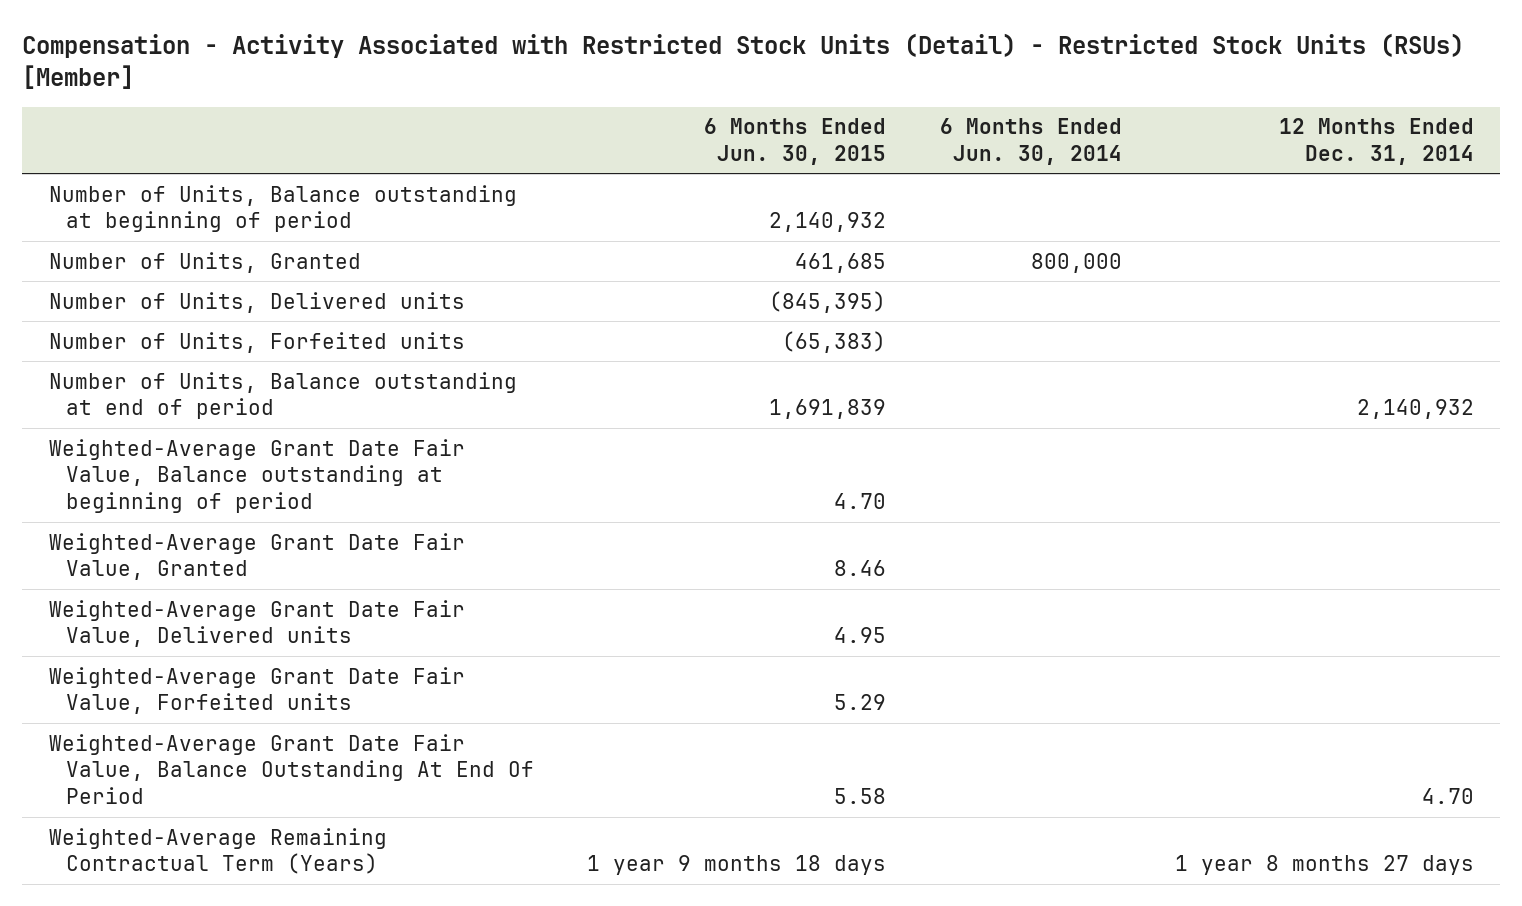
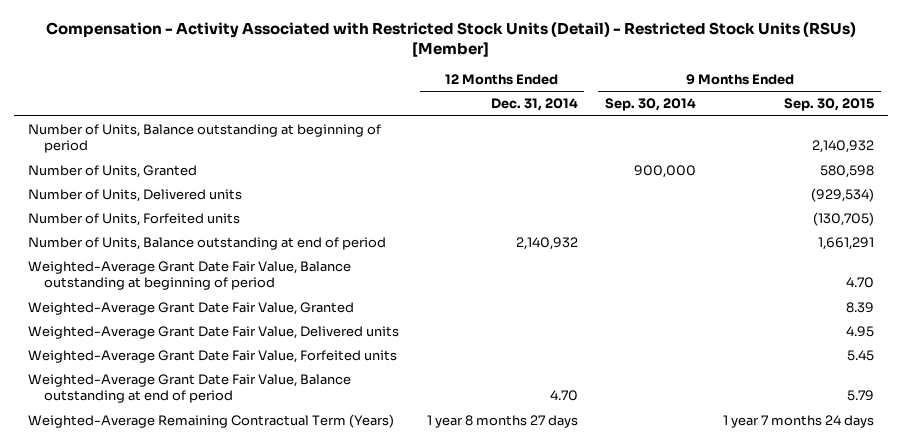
- | 6 Months Ended Jun. 30, 2015 | 6 Months Ended Jun. 30, 2014 | 12 Months Ended Dec. 31, 2014
+ | 12 Months Ended Dec. 31, 2014 | 9 Months Ended Sep. 30, 2014 | 9 Months Ended Sep. 30, 2015
- Weighted-Average Grant Date Fair Value, Balance Outstanding At End Of Period | 5.58 | | 4.70
+ Weighted-Average Grant Date Fair Value, Balance outstanding at end of period | 4.70 | | 5.79

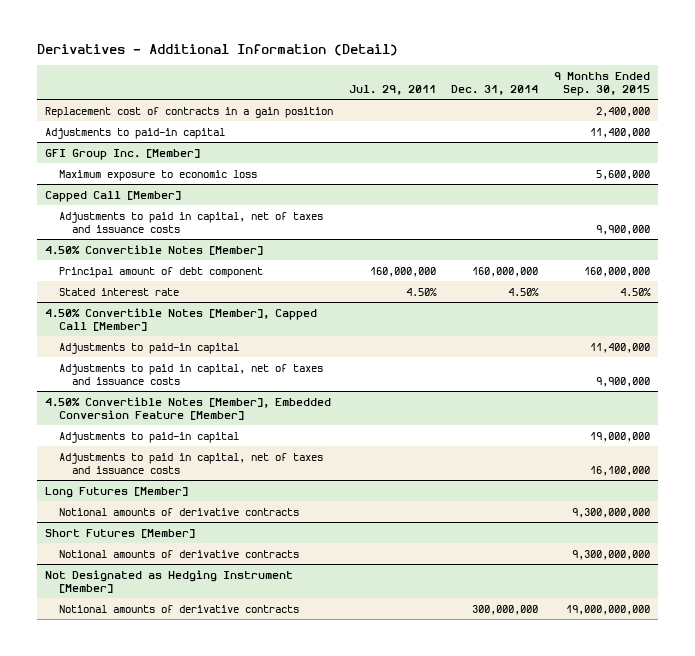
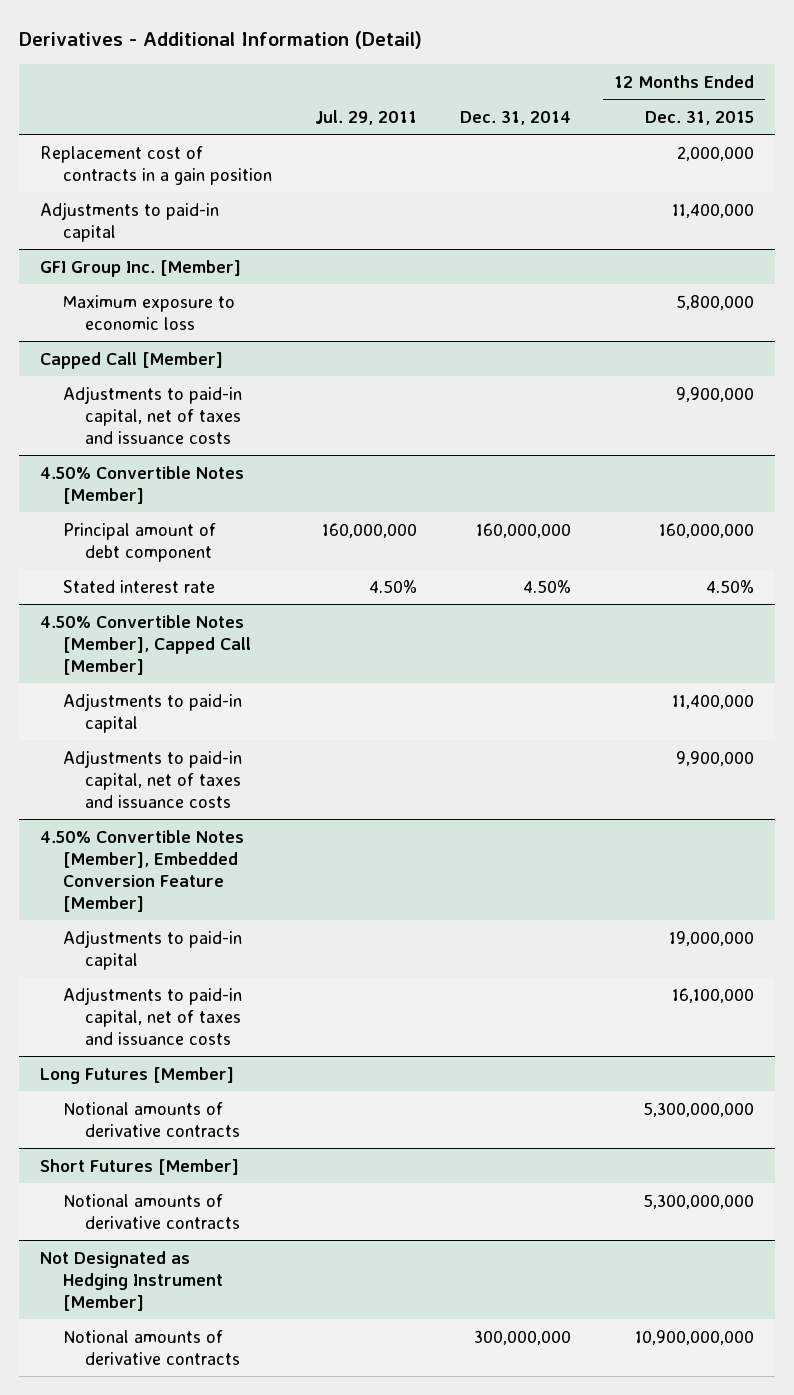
- | Jul. 29, 2011 | Dec. 31, 2014 | 9 Months Ended Sep. 30, 2015
+ | Jul. 29, 2011 | Dec. 31, 2014 | 12 Months Ended Dec. 31, 2015
@ Capped Call [Member]
- Adjustments to paid in capital, net of taxes and issuance costs | | | 9,900,000
+ Adjustments to paid-in capital, net of taxes and issuance costs | | | 9,900,000
@ 4.50% Convertible Notes [Member], Capped Call [Member]
- Adjustments to paid in capital, net of taxes and issuance costs | | | 9,900,000
+ Adjustments to paid-in capital, net of taxes and issuance costs | | | 9,900,000
@ 4.50% Convertible Notes [Member], Embedded Conversion Feature [Member]
- Adjustments to paid in capital, net of taxes and issuance costs | | | 16,100,000
+ Adjustments to paid-in capital, net of taxes and issuance costs | | | 16,100,000

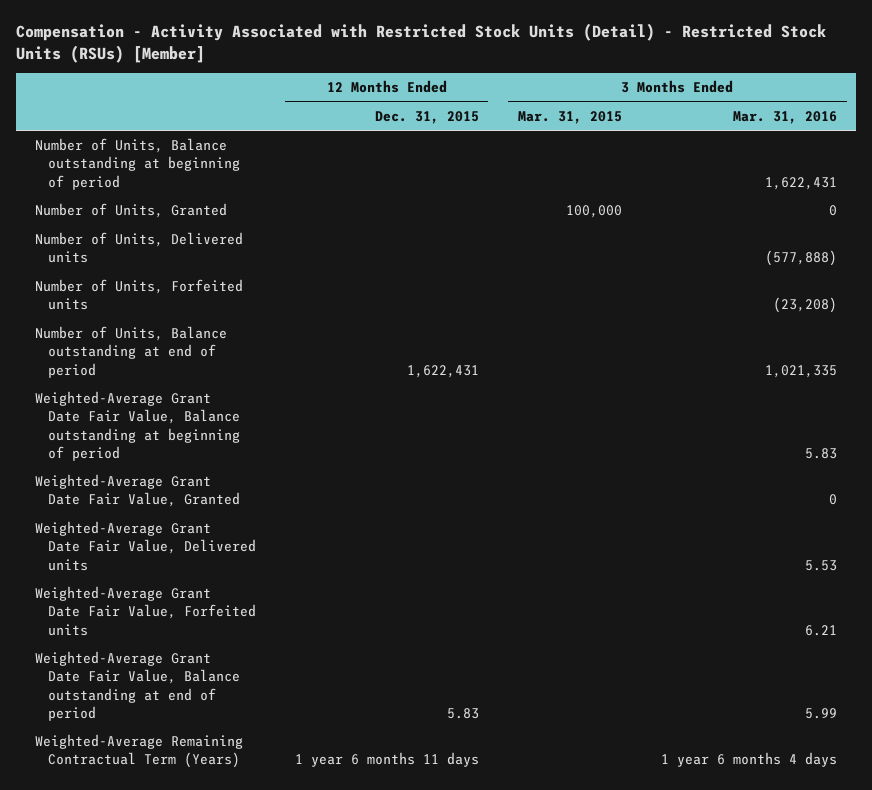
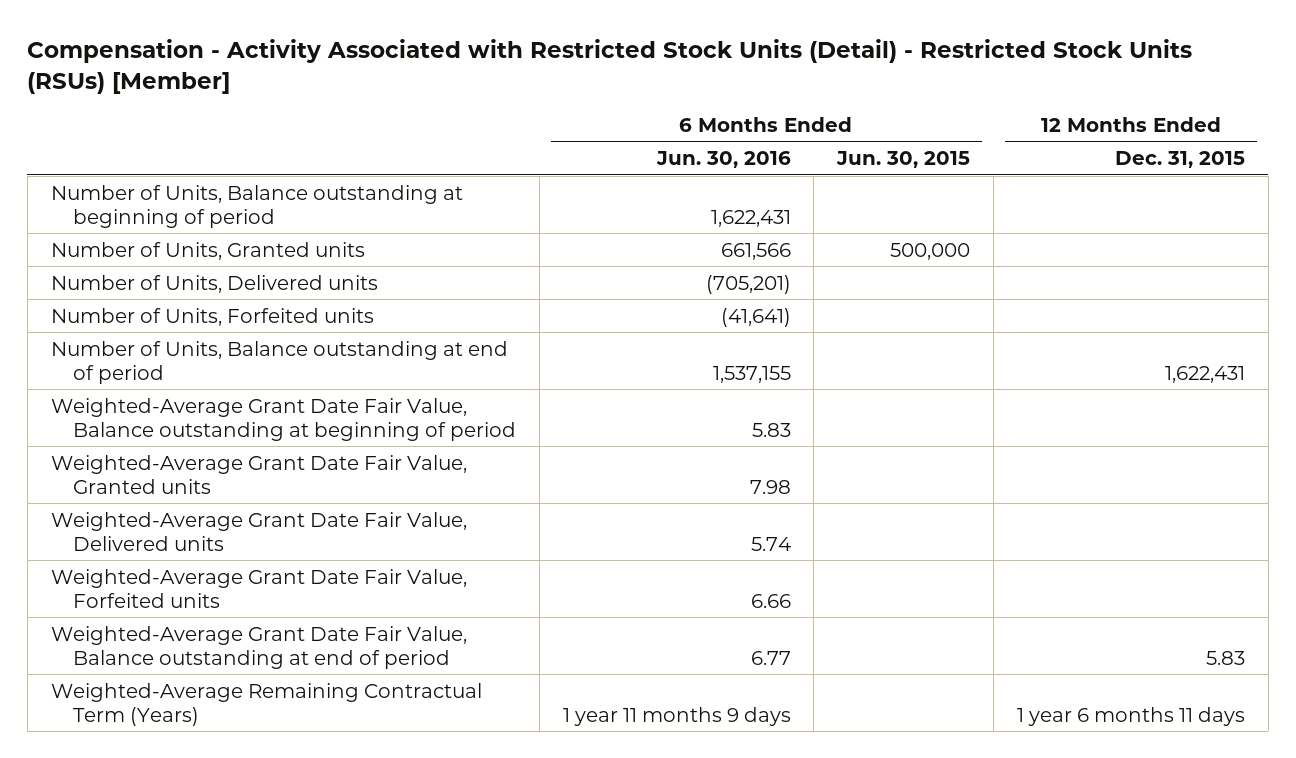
- | 12 Months Ended Dec. 31, 2015 | 3 Months Ended Mar. 31, 2015 | 3 Months Ended Mar. 31, 2016
+ | 6 Months Ended Jun. 30, 2016 | 6 Months Ended Jun. 30, 2015 | 12 Months Ended Dec. 31, 2015
- Number of Units, Granted | | 100,000 | 0
+ Number of Units, Granted units | 661,566 | 500,000 |
- Weighted-Average Grant Date Fair Value, Granted | | | 0
+ Weighted-Average Grant Date Fair Value, Granted units | 7.98 | |

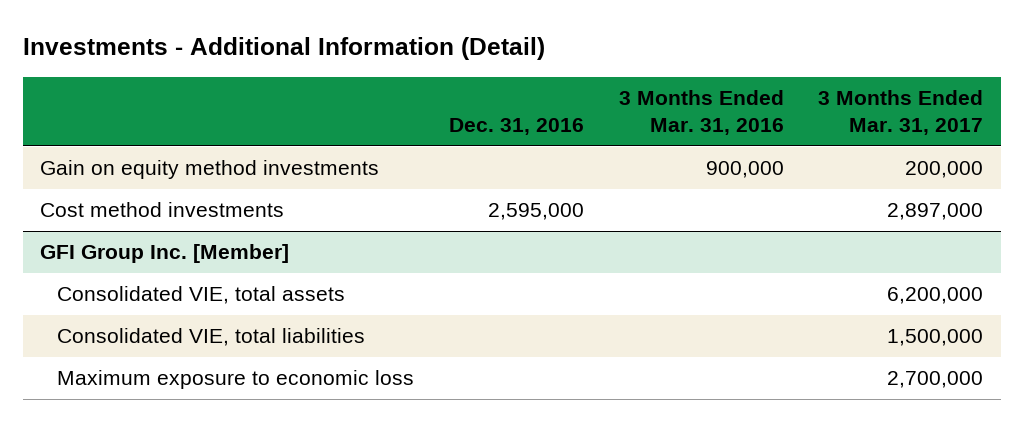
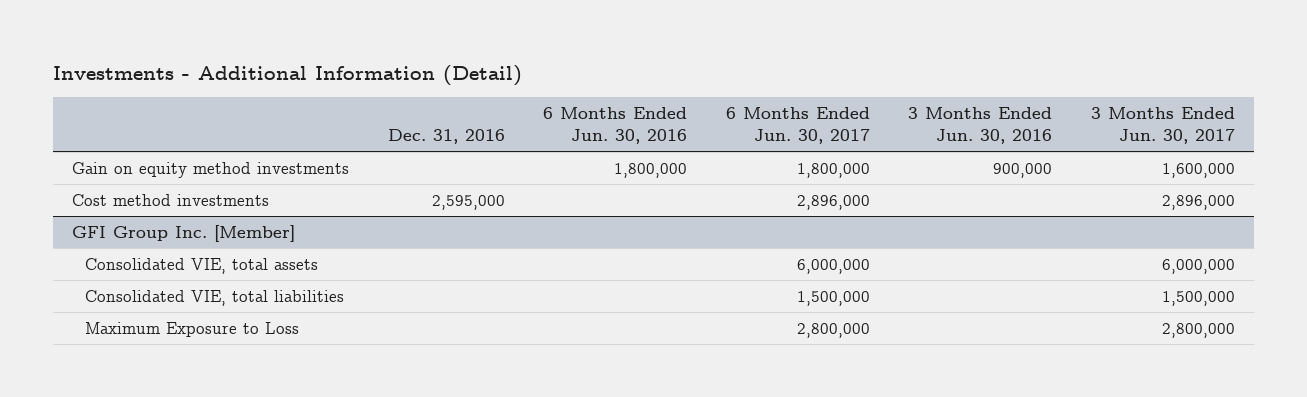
- | Dec. 31, 2016 | 3 Months Ended Mar. 31, 2016 | 3 Months Ended Mar. 31, 2017
+ | Dec. 31, 2016 | 6 Months Ended Jun. 30, 2016 | 6 Months Ended Jun. 30, 2017 | 3 Months Ended Jun. 30, 2016 | 3 Months Ended Jun. 30, 2017
@ GFI Group Inc. [Member]
- Maximum exposure to economic loss | | | 2,700,000
+ Maximum Exposure to Loss | | | 2,800,000 | | 2,800,000

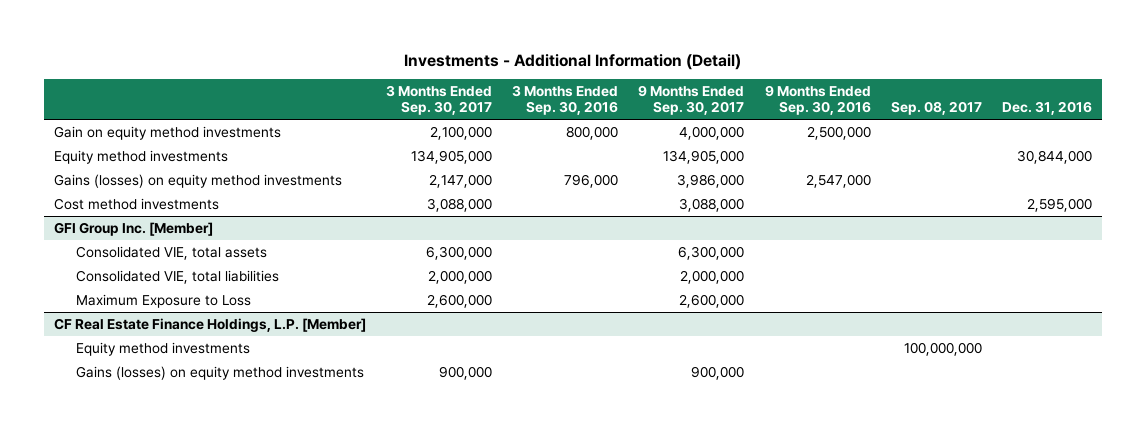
- | Dec. 31, 2016 | 6 Months Ended Jun. 30, 2016 | 6 Months Ended Jun. 30, 2017 | 3 Months Ended Jun. 30, 2016 | 3 Months Ended Jun. 30, 2017
+ | 3 Months Ended Sep. 30, 2017 | 3 Months Ended Sep. 30, 2016 | 9 Months Ended Sep. 30, 2017 | 9 Months Ended Sep. 30, 2016 | Sep. 08, 2017 | Dec. 31, 2016
+ Equity method investments | 134,905,000 | | 134,905,000 | | | 30,844,000
+ Gains (losses) on equity method investments | 2,147,000 | 796,000 | 3,986,000 | 2,547,000 | |
+ CF Real Estate Finance Holdings, L.P. [Member]
+ Equity method investments | | | | | 100,000,000 |
+ Gains (losses) on equity method investments | 900,000 | | 900,000 | | |

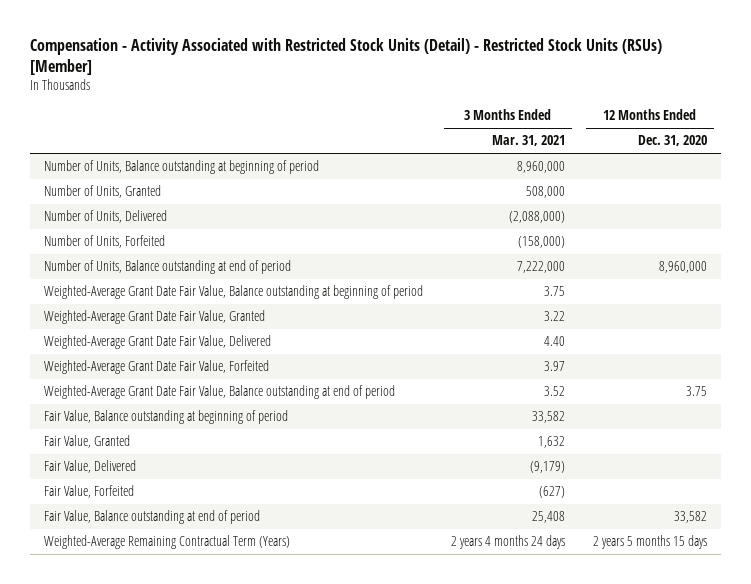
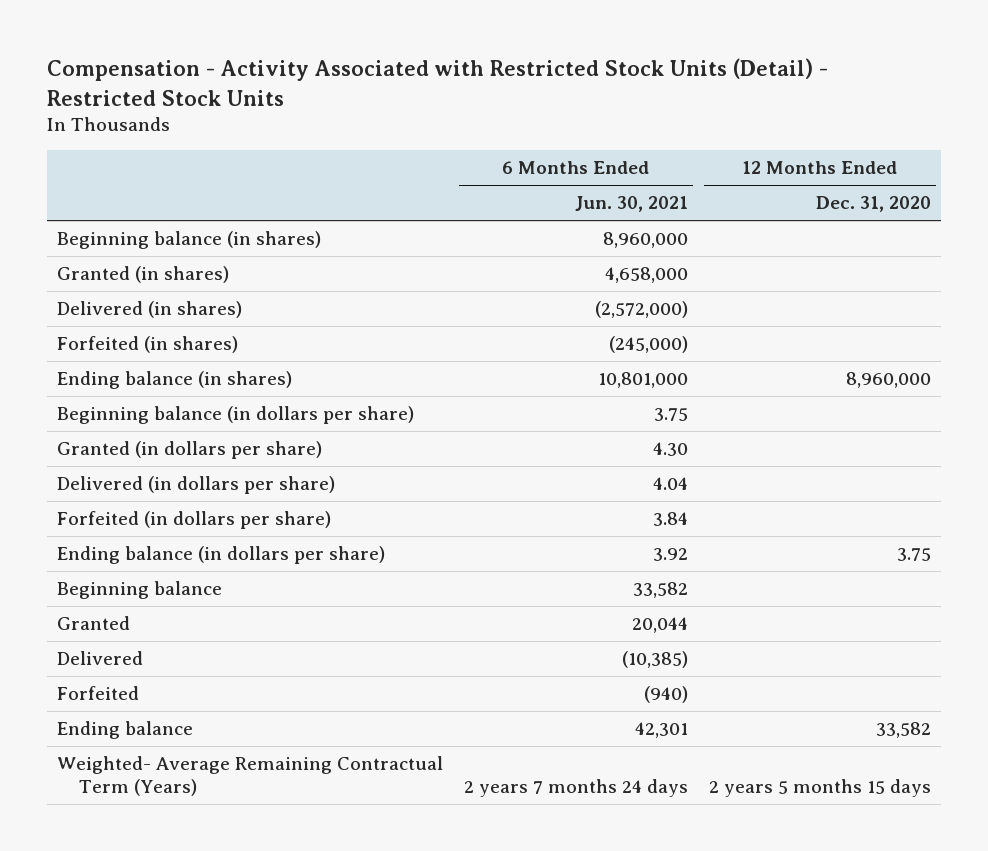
- Compensation - Activity Associated with Restricted Stock Units (Detail) - Restricted Stock Units (RSUs) [Member]
+ Compensation - Activity Associated with Restricted Stock Units (Detail) - Restricted Stock Units
- | 3 Months Ended Mar. 31, 2021 | 12 Months Ended Dec. 31, 2020
+ | 6 Months Ended Jun. 30, 2021 | 12 Months Ended Dec. 31, 2020
- Number of Units, Balance outstanding at beginning of period | 8,960,000 |
- Number of Units, Granted | 508,000 |
- Number of Units, Delivered | (2,088,000) |
- Number of Units, Forfeited | (158,000) |
- Number of Units, Balance outstanding at end of period | 7,222,000 | 8,960,000
- Weighted-Average Grant Date Fair Value, Balance outstanding at beginning of period | 3.75 |
- Weighted-Average Grant Date Fair Value, Granted | 3.22 |
- Weighted-Average Grant Date Fair Value, Delivered | 4.40 |
- Weighted-Average Grant Date Fair Value, Forfeited | 3.97 |
- Weighted-Average Grant Date Fair Value, Balance outstanding at end of period | 3.52 | 3.75
- Fair Value, Balance outstanding at beginning of period | 33,582 |
- Fair Value, Granted | 1,632 |
- Fair Value, Delivered | (9,179) |
- Fair Value, Forfeited | (627) |
- Fair Value, Balance outstanding at end of period | 25,408 | 33,582
- Weighted-Average Remaining Contractual Term (Years) | 2 years 4 months 24 days | 2 years 5 months 15 days
+ Beginning balance (in shares) | 8,960,000 |
+ Granted (in shares) | 4,658,000 |
+ Delivered (in shares) | (2,572,000) |
+ Forfeited (in shares) | (245,000) |
+ Ending balance (in shares) | 10,801,000 | 8,960,000
+ Beginning balance (in dollars per share) | 3.75 |
+ Granted (in dollars per share) | 4.30 |
+ Delivered (in dollars per share) | 4.04 |
+ Forfeited (in dollars per share) | 3.84 |
+ Ending balance (in dollars per share) | 3.92 | 3.75
+ Beginning balance | 33,582 |
+ Granted | 20,044 |
+ Delivered | (10,385) |
+ Forfeited | (940) |
+ Ending balance | 42,301 | 33,582
+ Weighted- Average Remaining Contractual Term (Years) | 2 years 7 months 24 days | 2 years 5 months 15 days

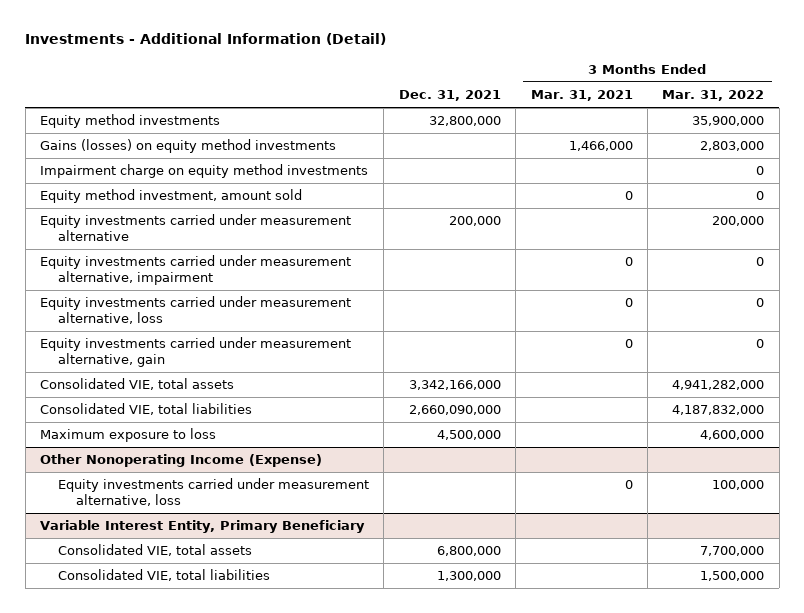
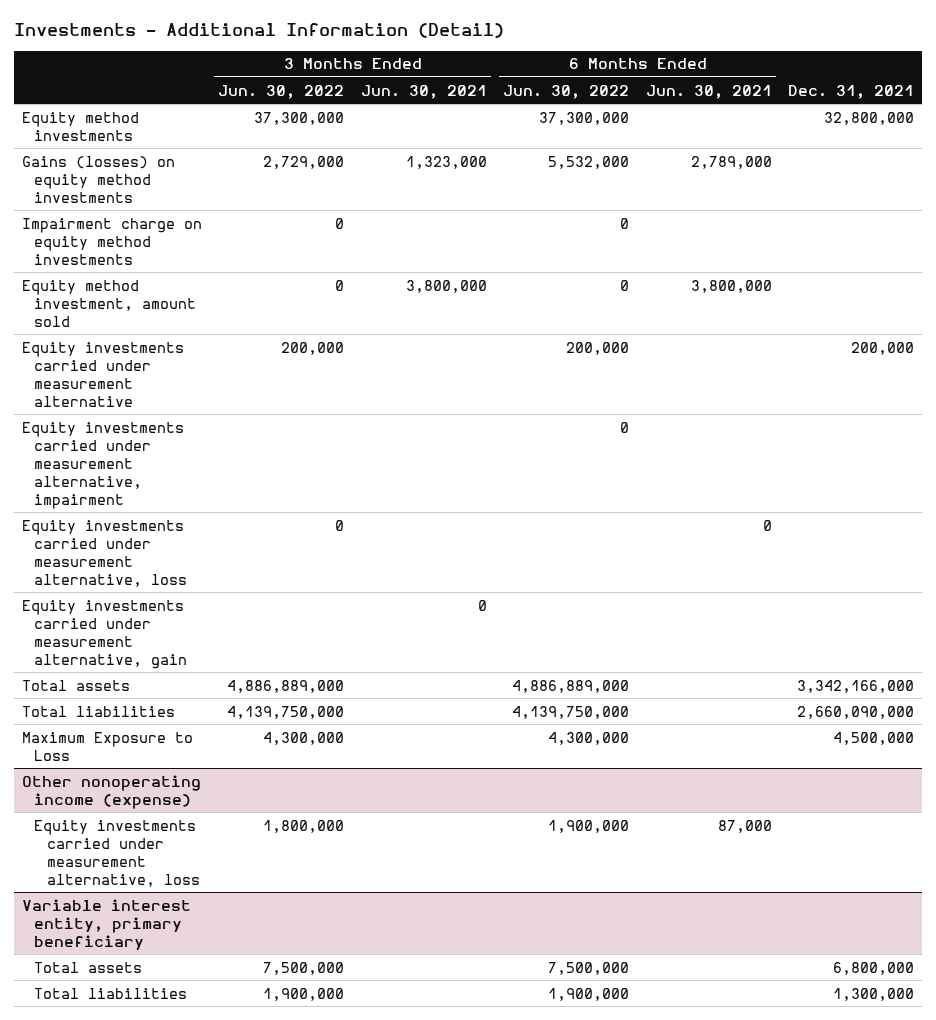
- | Dec. 31, 2021 | 3 Months Ended Mar. 31, 2021 | 3 Months Ended Mar. 31, 2022
+ | 3 Months Ended Jun. 30, 2022 | 3 Months Ended Jun. 30, 2021 | 6 Months Ended Jun. 30, 2022 | 6 Months Ended Jun. 30, 2021 | Dec. 31, 2021
- Consolidated VIE, total assets | 3,342,166,000 | | 4,941,282,000
- Consolidated VIE, total liabilities | 2,660,090,000 | | 4,187,832,000
- Maximum exposure to loss | 4,500,000 | | 4,600,000
- Other Nonoperating Income (Expense)
+ Total assets | 4,886,889,000 | | 4,886,889,000 | | 3,342,166,000
+ Total liabilities | 4,139,750,000 | | 4,139,750,000 | | 2,660,090,000
+ Maximum Exposure to Loss | 4,300,000 | | 4,300,000 | | 4,500,000
+ Other nonoperating income (expense)
- Variable Interest Entity, Primary Beneficiary
- Consolidated VIE, total assets | 6,800,000 | | 7,700,000
- Consolidated VIE, total liabilities | 1,300,000 | | 1,500,000
+ Variable interest entity, primary beneficiary
+ Total assets | 7,500,000 | | 7,500,000 | | 6,800,000
+ Total liabilities | 1,900,000 | | 1,900,000 | | 1,300,000

